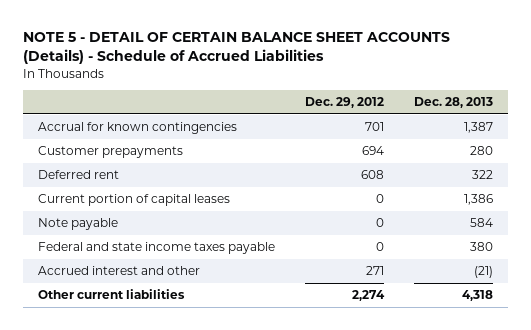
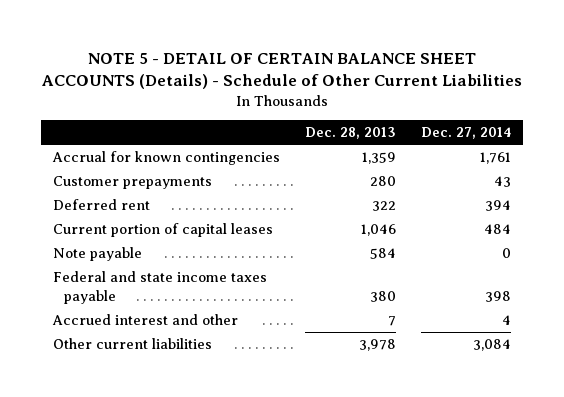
- NOTE 5 - DETAIL OF CERTAIN BALANCE SHEET ACCOUNTS (Details) - Schedule of Accrued Liabilities
+ NOTE 5 - DETAIL OF CERTAIN BALANCE SHEET ACCOUNTS (Details) - Schedule of Other Current Liabilities
- | Dec. 29, 2012 | Dec. 28, 2013
+ | Dec. 28, 2013 | Dec. 27, 2014
- Accrual for known contingencies | 701 | 1,387
+ Accrual for known contingencies | 1,359 | 1,761
- Current portion of capital leases | 0 | 1,386
+ Current portion of capital leases | 1,046 | 484
- Accrued interest and other | 271 | (21)
- Other current liabilities | 2,274 | 4,318
+ Accrued interest and other | 7 | 4
+ Other current liabilities | 3,978 | 3,084

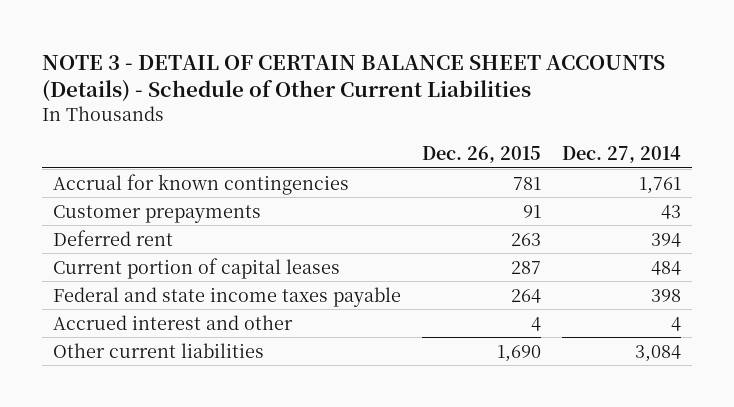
- NOTE 5 - DETAIL OF CERTAIN BALANCE SHEET ACCOUNTS (Details) - Schedule of Other Current Liabilities
+ NOTE 3 - DETAIL OF CERTAIN BALANCE SHEET ACCOUNTS (Details) - Schedule of Other Current Liabilities
- | Dec. 28, 2013 | Dec. 27, 2014
+ | Dec. 26, 2015 | Dec. 27, 2014
- Note payable | 584 | 0

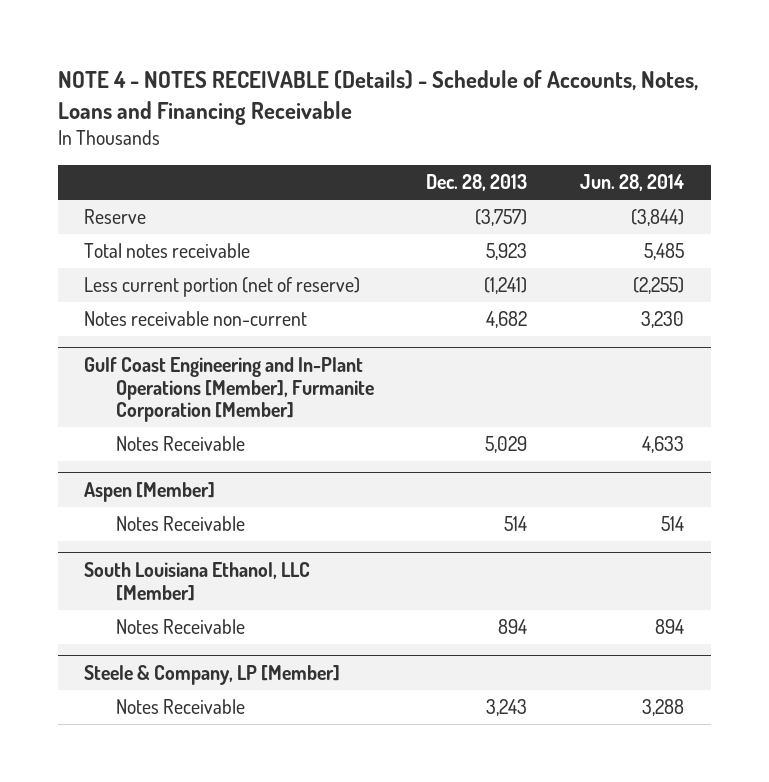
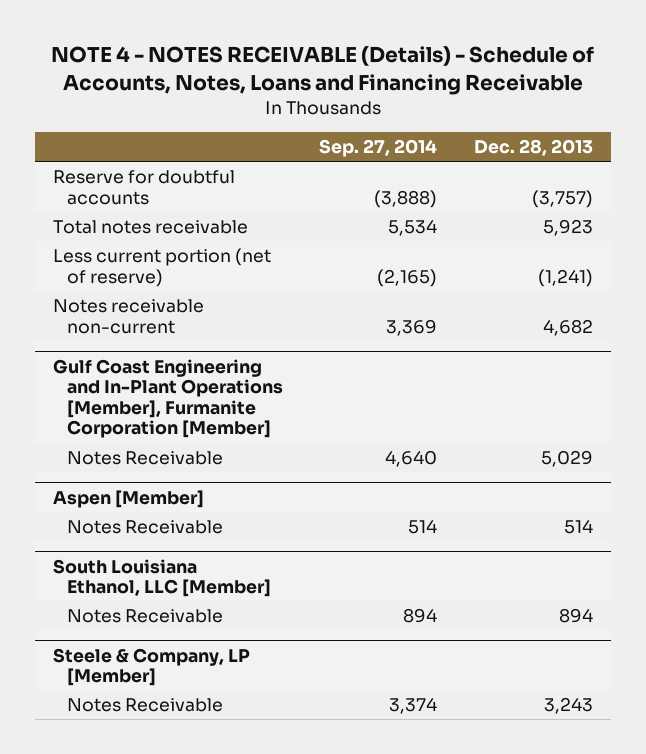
- | Dec. 28, 2013 | Jun. 28, 2014
+ | Sep. 27, 2014 | Dec. 28, 2013
- Reserve | (3,757) | (3,844)
+ Reserve for doubtful accounts | (3,888) | (3,757)

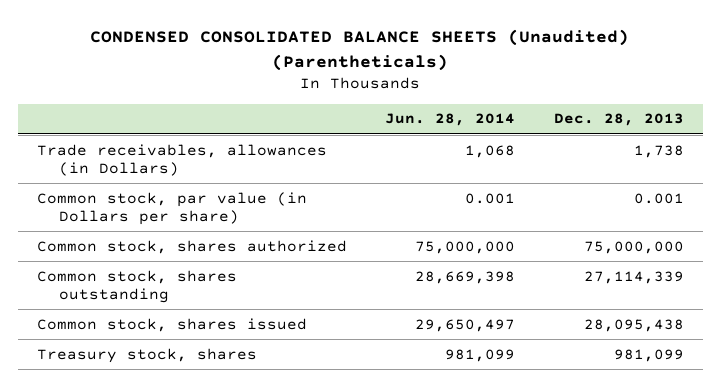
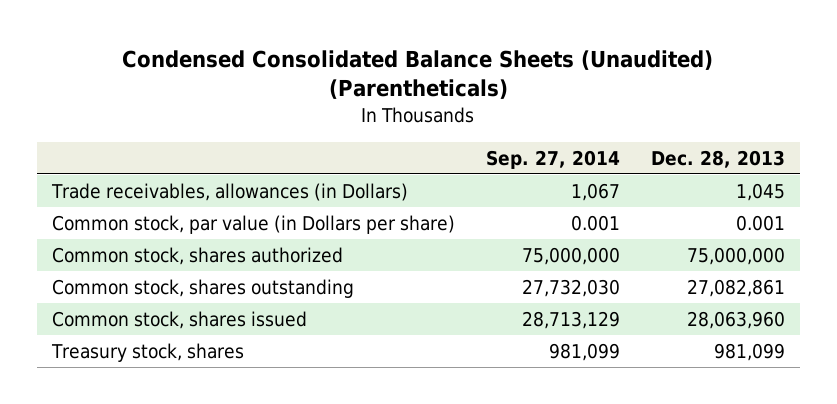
- CONDENSED CONSOLIDATED BALANCE SHEETS (Unaudited) (Parentheticals)
+ Condensed Consolidated Balance Sheets (Unaudited) (Parentheticals)
- | Jun. 28, 2014 | Dec. 28, 2013
+ | Sep. 27, 2014 | Dec. 28, 2013
- Trade receivables, allowances (in Dollars) | 1,068 | 1,738
+ Trade receivables, allowances (in Dollars) | 1,067 | 1,045
- Common stock, shares outstanding | 28,669,398 | 27,114,339
- Common stock, shares issued | 29,650,497 | 28,095,438
+ Common stock, shares outstanding | 27,732,030 | 27,082,861
+ Common stock, shares issued | 28,713,129 | 28,063,960

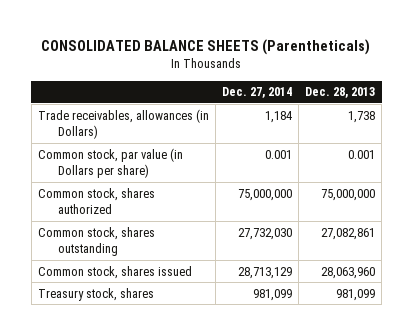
- Condensed Consolidated Balance Sheets (Unaudited) (Parentheticals)
+ CONSOLIDATED BALANCE SHEETS (Parentheticals)
- | Sep. 27, 2014 | Dec. 28, 2013
+ | Dec. 27, 2014 | Dec. 28, 2013
- Trade receivables, allowances (in Dollars) | 1,067 | 1,045
+ Trade receivables, allowances (in Dollars) | 1,184 | 1,738

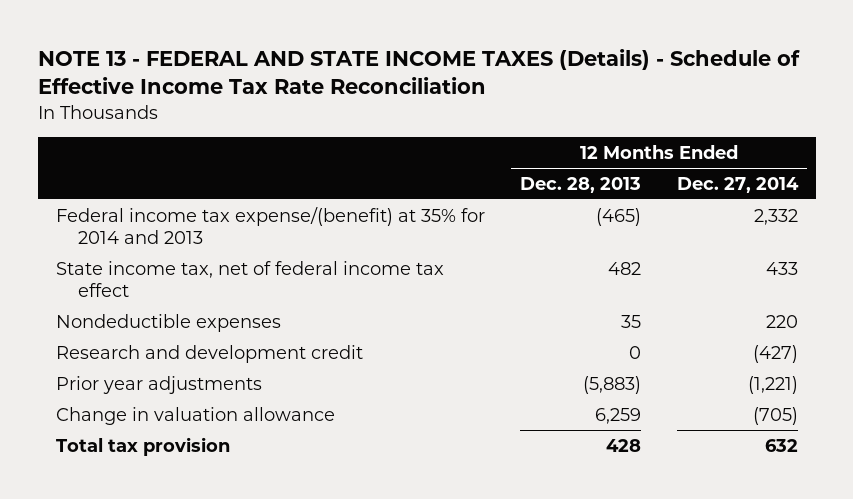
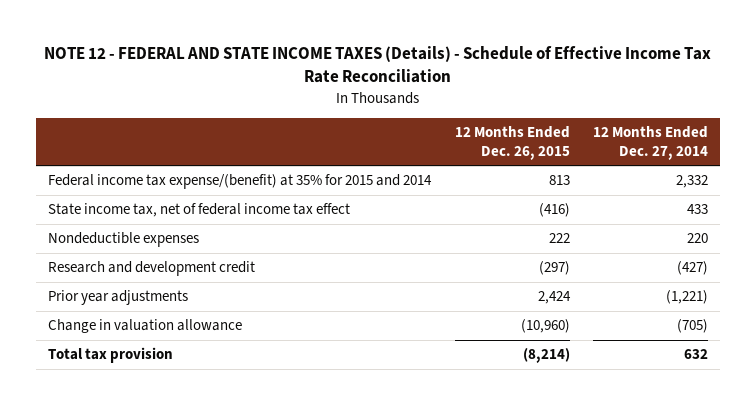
- NOTE 13 - FEDERAL AND STATE INCOME TAXES (Details) - Schedule of Effective Income Tax Rate Reconciliation
+ NOTE 12 - FEDERAL AND STATE INCOME TAXES (Details) - Schedule of Effective Income Tax Rate Reconciliation
- | 12 Months Ended Dec. 28, 2013 | 12 Months Ended Dec. 27, 2014
+ | 12 Months Ended Dec. 26, 2015 | 12 Months Ended Dec. 27, 2014
- Federal income tax expense/(benefit) at 35% for 2014 and 2013 | (465) | 2,332
+ Federal income tax expense/(benefit) at 35% for 2015 and 2014 | 813 | 2,332

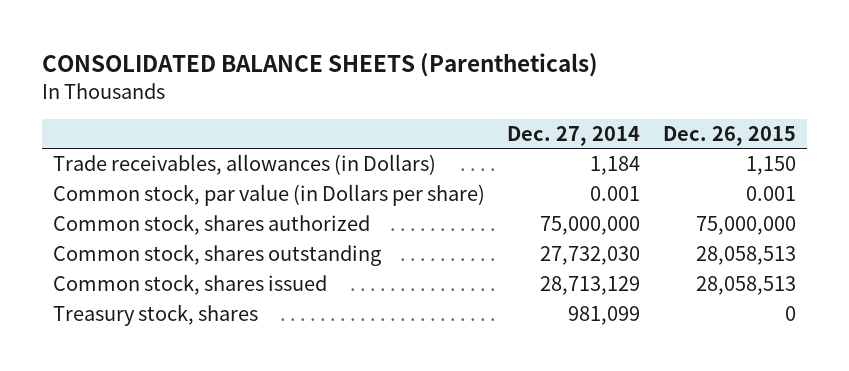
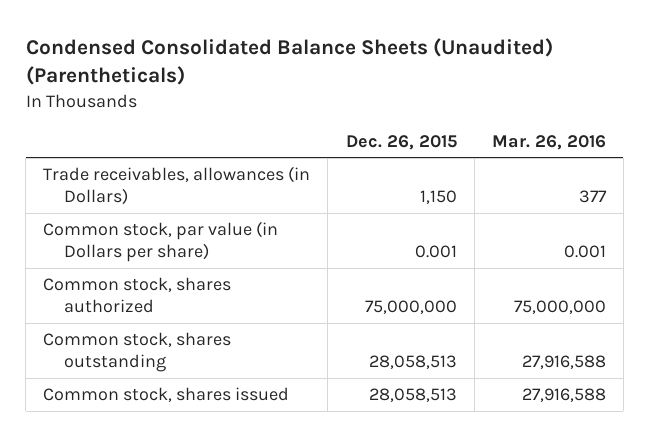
- CONSOLIDATED BALANCE SHEETS (Parentheticals)
+ Condensed Consolidated Balance Sheets (Unaudited) (Parentheticals)
- | Dec. 27, 2014 | Dec. 26, 2015
+ | Dec. 26, 2015 | Mar. 26, 2016
- Treasury stock, shares | 981,099 | 0

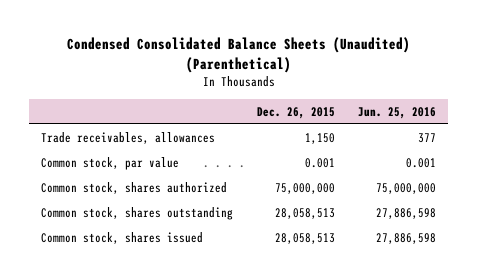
- Condensed Consolidated Balance Sheets (Unaudited) (Parentheticals)
+ Condensed Consolidated Balance Sheets (Unaudited) (Parenthetical)
- | Dec. 26, 2015 | Mar. 26, 2016
+ | Dec. 26, 2015 | Jun. 25, 2016
- Trade receivables, allowances (in Dollars) | 1,150 | 377
- Common stock, par value (in Dollars per share) | 0.001 | 0.001
+ Trade receivables, allowances | 1,150 | 377
+ Common stock, par value | 0.001 | 0.001

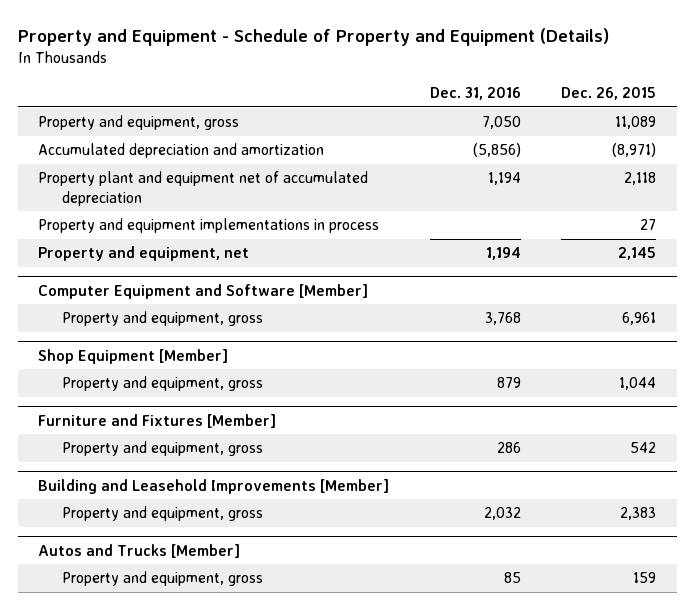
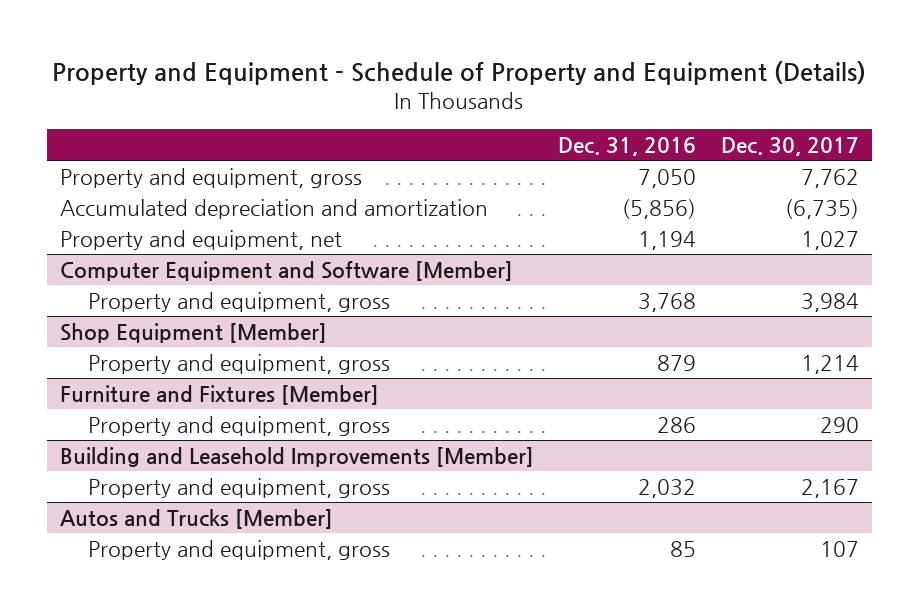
- | Dec. 31, 2016 | Dec. 26, 2015
+ | Dec. 31, 2016 | Dec. 30, 2017
- Property plant and equipment net of accumulated depreciation | 1,194 | 2,118
- Property and equipment implementations in process | | 27

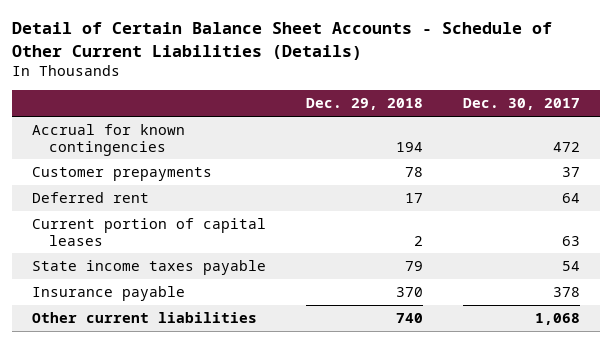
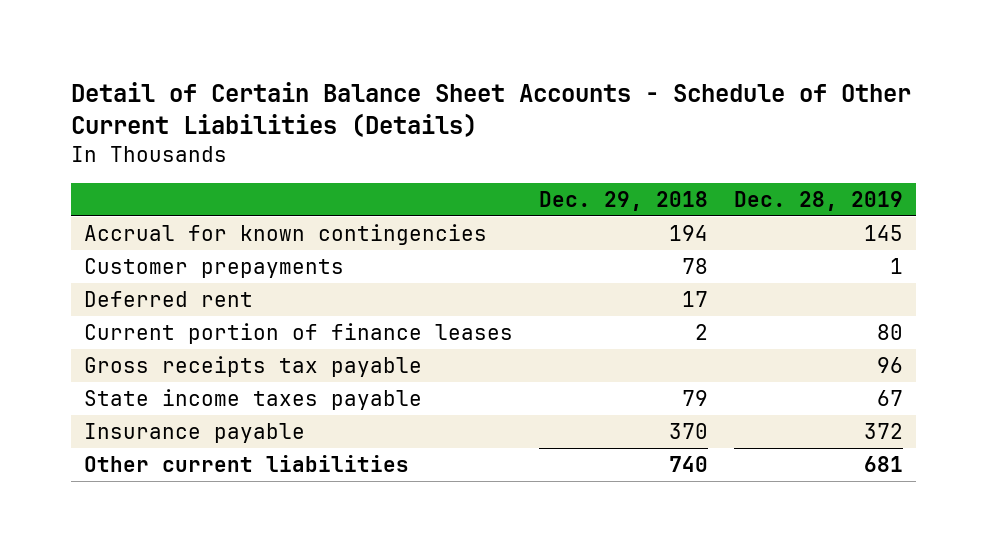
- | Dec. 29, 2018 | Dec. 30, 2017
+ | Dec. 29, 2018 | Dec. 28, 2019
- Current portion of capital leases | 2 | 63
+ Current portion of finance leases | 2 | 80
+ Gross receipts tax payable | | 96

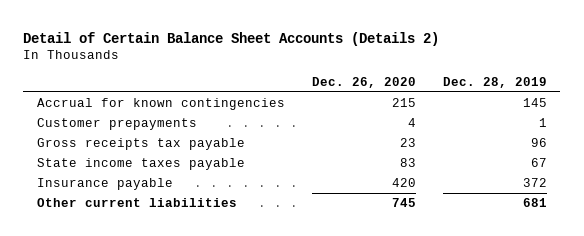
- Detail of Certain Balance Sheet Accounts - Schedule of Other Current Liabilities (Details)
+ Detail of Certain Balance Sheet Accounts (Details 2)
- | Dec. 29, 2018 | Dec. 28, 2019
+ | Dec. 26, 2020 | Dec. 28, 2019
- Deferred rent | 17 |
- Current portion of finance leases | 2 | 80

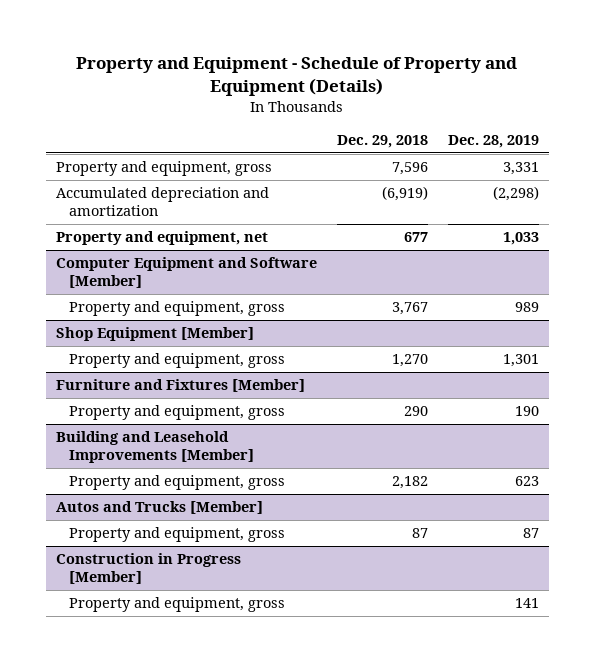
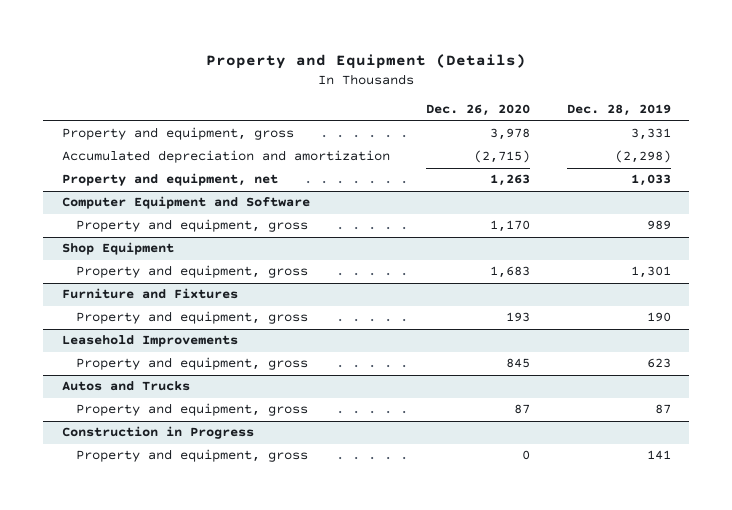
- Property and Equipment - Schedule of Property and Equipment (Details)
+ Property and Equipment (Details)
- | Dec. 29, 2018 | Dec. 28, 2019
+ | Dec. 26, 2020 | Dec. 28, 2019
- Computer Equipment and Software [Member]
+ Computer Equipment and Software
- Shop Equipment [Member]
+ Shop Equipment
- Furniture and Fixtures [Member]
+ Furniture and Fixtures
- Building and Leasehold Improvements [Member]
+ Leasehold Improvements
- Autos and Trucks [Member]
+ Autos and Trucks
- Construction in Progress [Member]
+ Construction in Progress

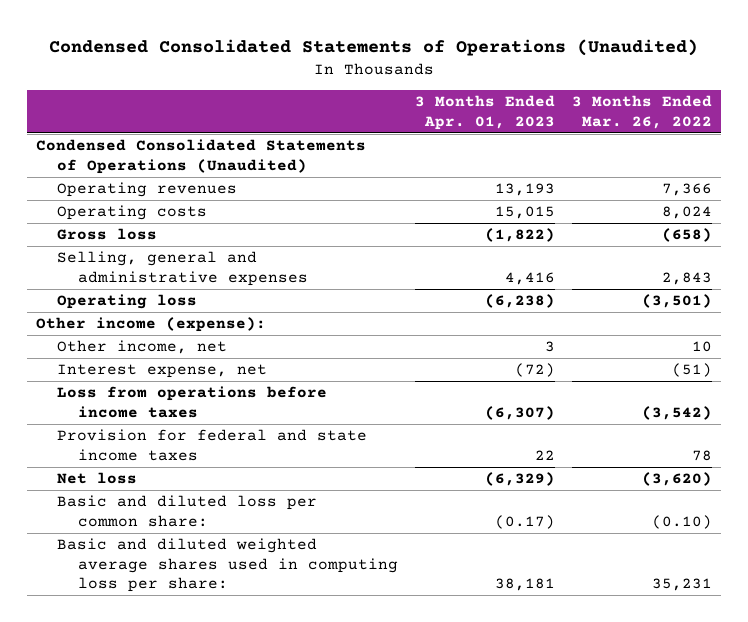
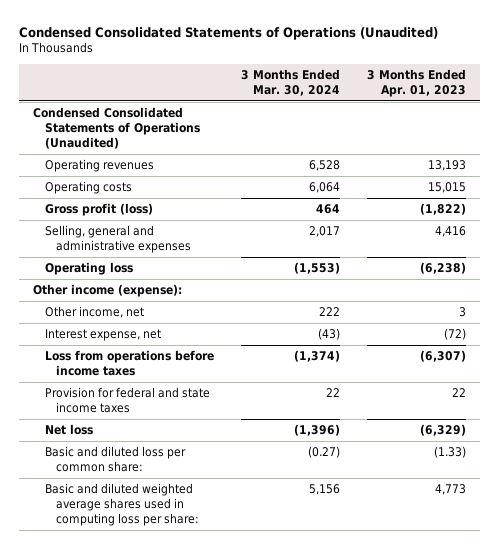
- | 3 Months Ended Apr. 01, 2023 | 3 Months Ended Mar. 26, 2022
+ | 3 Months Ended Mar. 30, 2024 | 3 Months Ended Apr. 01, 2023
- Gross loss | (1,822) | (658)
+ Gross profit (loss) | 464 | (1,822)
- Basic and diluted loss per common share: | (0.17) | (0.10)
- Basic and diluted weighted average shares used in computing loss per share: | 38,181 | 35,231
+ Basic and diluted loss per common share: | (0.27) | (1.33)
+ Basic and diluted weighted average shares used in computing loss per share: | 5,156 | 4,773

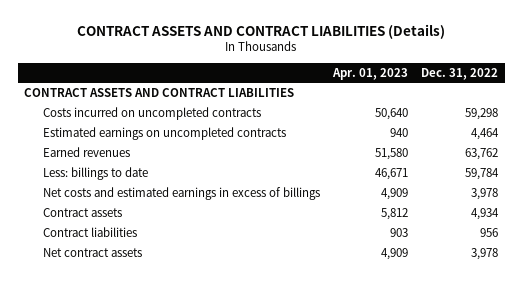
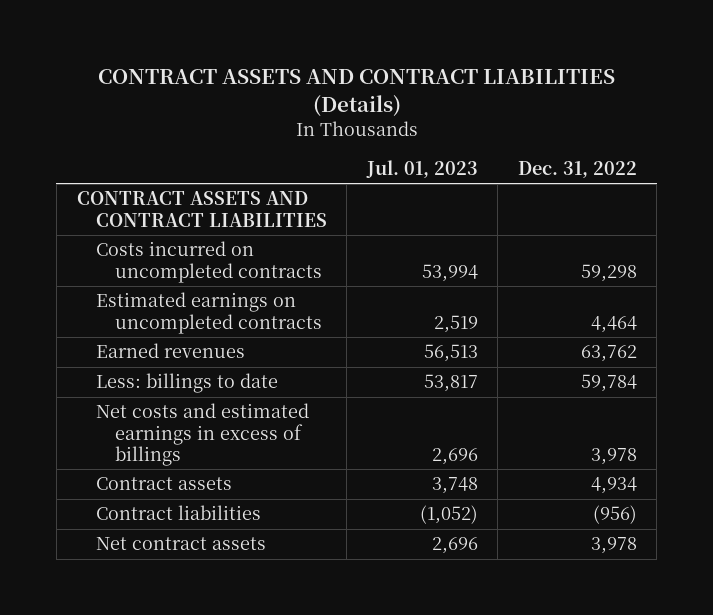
- | Apr. 01, 2023 | Dec. 31, 2022
+ | Jul. 01, 2023 | Dec. 31, 2022
- Contract liabilities | 903 | 956
+ Contract liabilities | (1,052) | (956)

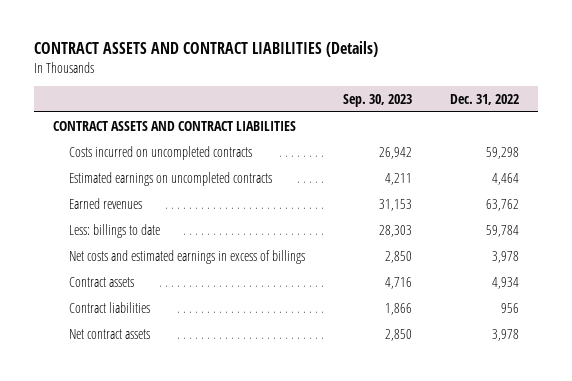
- | Jul. 01, 2023 | Dec. 31, 2022
+ | Sep. 30, 2023 | Dec. 31, 2022
- Contract liabilities | (1,052) | (956)
+ Contract liabilities | 1,866 | 956

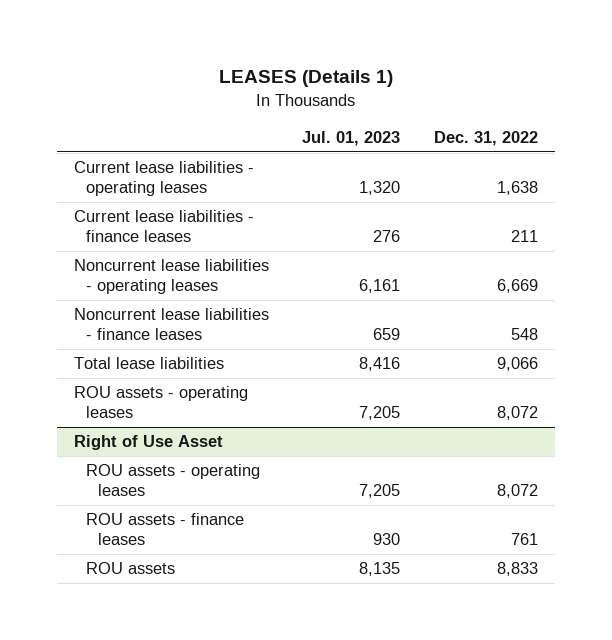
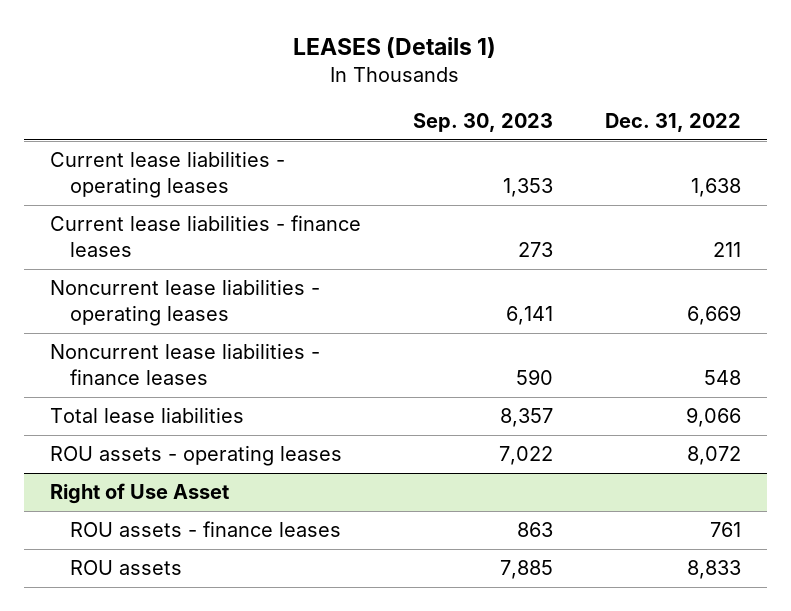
- | Jul. 01, 2023 | Dec. 31, 2022
+ | Sep. 30, 2023 | Dec. 31, 2022
@ Right of Use Asset
- ROU assets - operating leases | 7,205 | 8,072

